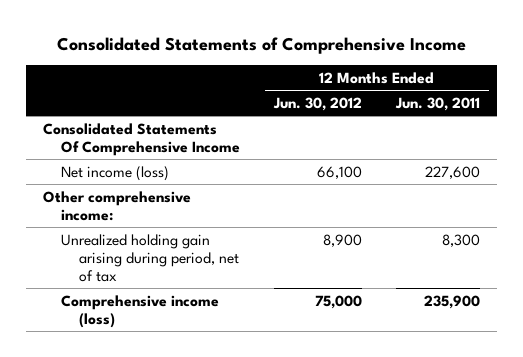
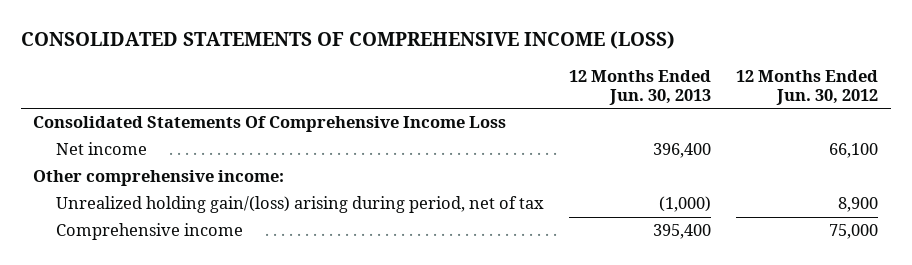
- Consolidated Statements of Comprehensive Income
+ CONSOLIDATED STATEMENTS OF COMPREHENSIVE INCOME (LOSS)
- | 12 Months Ended Jun. 30, 2012 | 12 Months Ended Jun. 30, 2011
+ | 12 Months Ended Jun. 30, 2013 | 12 Months Ended Jun. 30, 2012
- Consolidated Statements Of Comprehensive Income
- Net income (loss) | 66,100 | 227,600
+ Consolidated Statements Of Comprehensive Income Loss
+ Net income | 396,400 | 66,100
- Unrealized holding gain arising during period, net of tax | 8,900 | 8,300
- Comprehensive income (loss) | 75,000 | 235,900
+ Unrealized holding gain/(loss) arising during period, net of tax | (1,000) | 8,900
+ Comprehensive income | 395,400 | 75,000

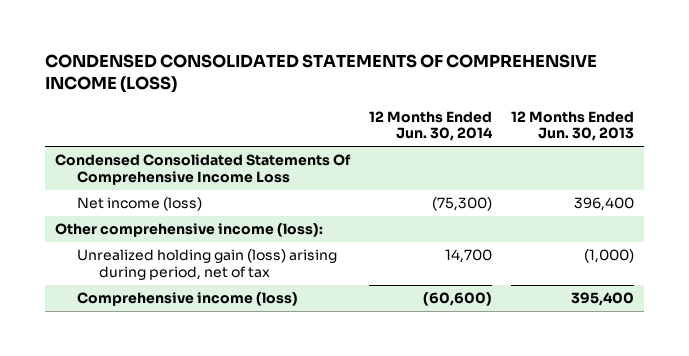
- CONSOLIDATED STATEMENTS OF COMPREHENSIVE INCOME (LOSS)
+ CONDENSED CONSOLIDATED STATEMENTS OF COMPREHENSIVE INCOME (LOSS)
- | 12 Months Ended Jun. 30, 2013 | 12 Months Ended Jun. 30, 2012
+ | 12 Months Ended Jun. 30, 2014 | 12 Months Ended Jun. 30, 2013
- Consolidated Statements Of Comprehensive Income Loss
- Net income | 396,400 | 66,100
- Other comprehensive income:
- Unrealized holding gain/(loss) arising during period, net of tax | (1,000) | 8,900
- Comprehensive income | 395,400 | 75,000
+ Condensed Consolidated Statements Of Comprehensive Income Loss
+ Net income (loss) | (75,300) | 396,400
+ Other comprehensive income (loss):
+ Unrealized holding gain (loss) arising during period, net of tax | 14,700 | (1,000)
+ Comprehensive income (loss) | (60,600) | 395,400

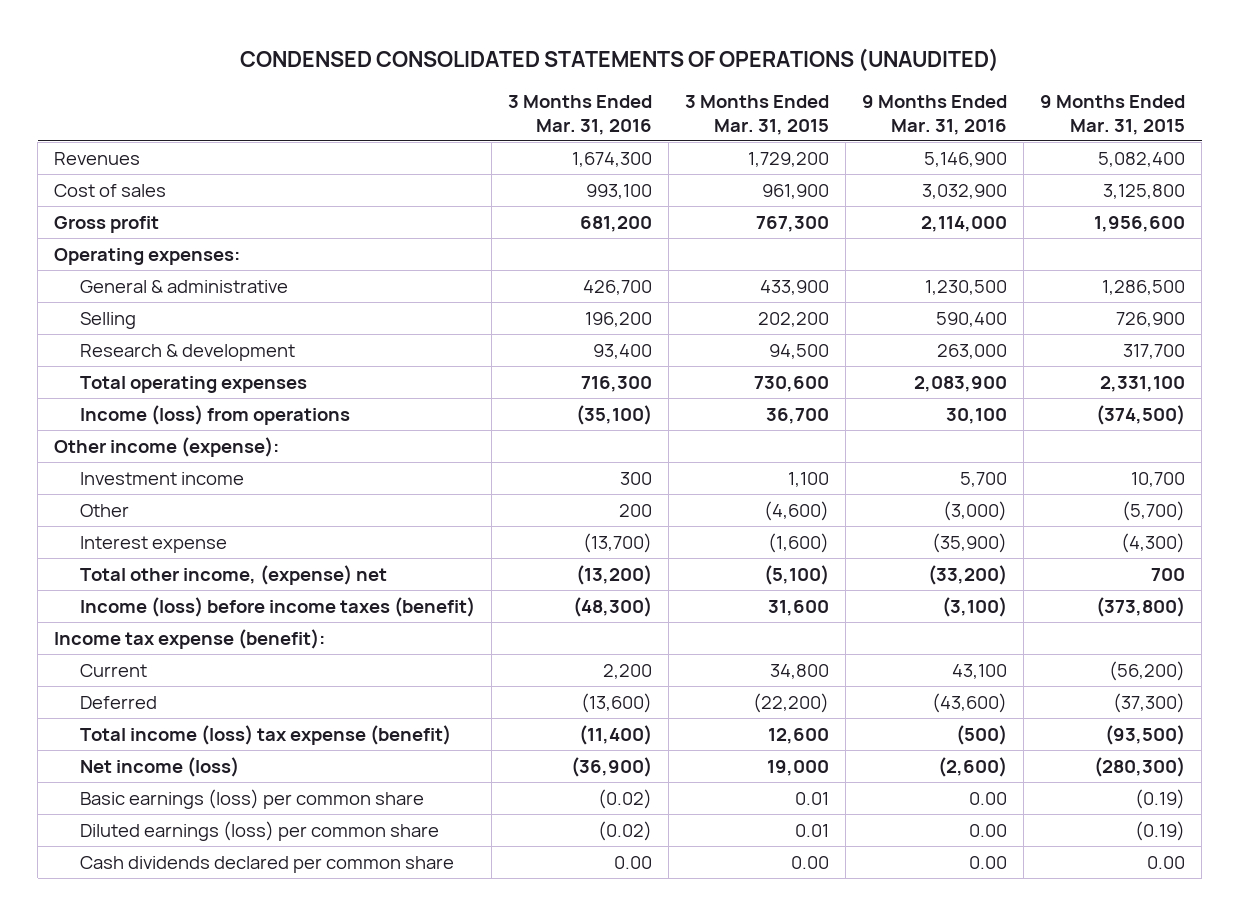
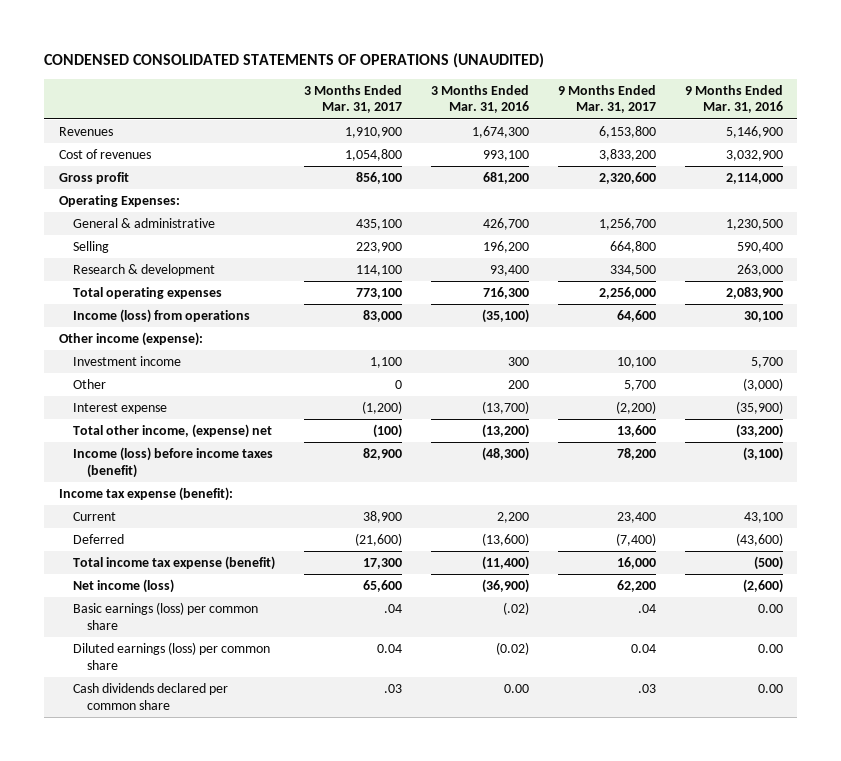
- | 3 Months Ended Mar. 31, 2016 | 3 Months Ended Mar. 31, 2015 | 9 Months Ended Mar. 31, 2016 | 9 Months Ended Mar. 31, 2015
+ | 3 Months Ended Mar. 31, 2017 | 3 Months Ended Mar. 31, 2016 | 9 Months Ended Mar. 31, 2017 | 9 Months Ended Mar. 31, 2016
- Cost of sales | 993,100 | 961,900 | 3,032,900 | 3,125,800
+ Cost of revenues | 1,054,800 | 993,100 | 3,833,200 | 3,032,900
- Operating expenses:
+ Operating Expenses:
- Total income (loss) tax expense (benefit) | (11,400) | 12,600 | (500) | (93,500)
+ Total income tax expense (benefit) | 17,300 | (11,400) | 16,000 | (500)
- Basic earnings (loss) per common share | (0.02) | 0.01 | 0.00 | (0.19)
+ Basic earnings (loss) per common share | .04 | (.02) | .04 | 0.00

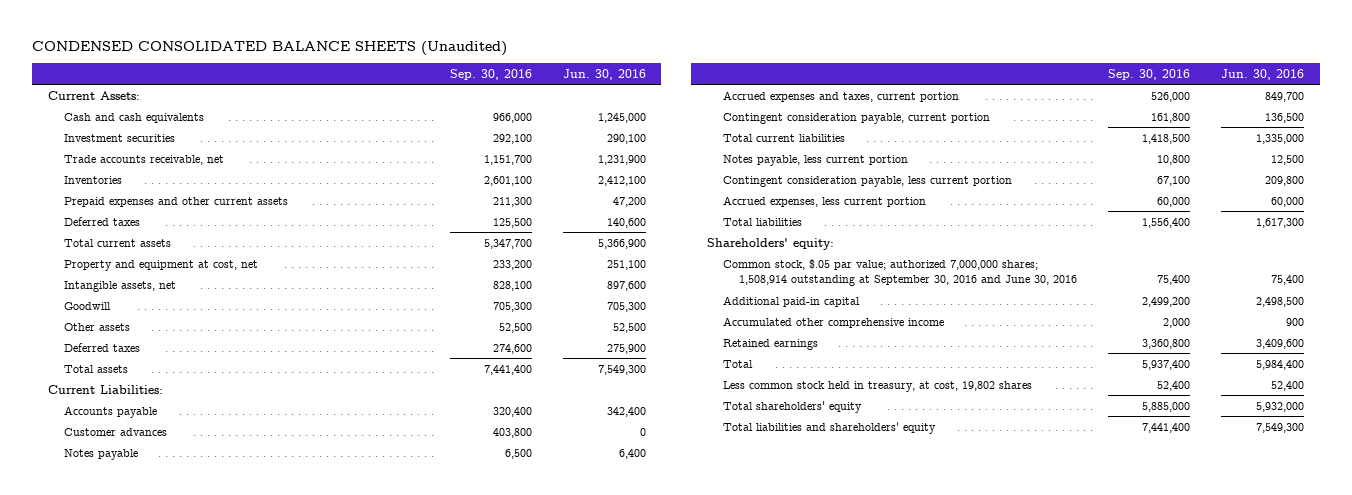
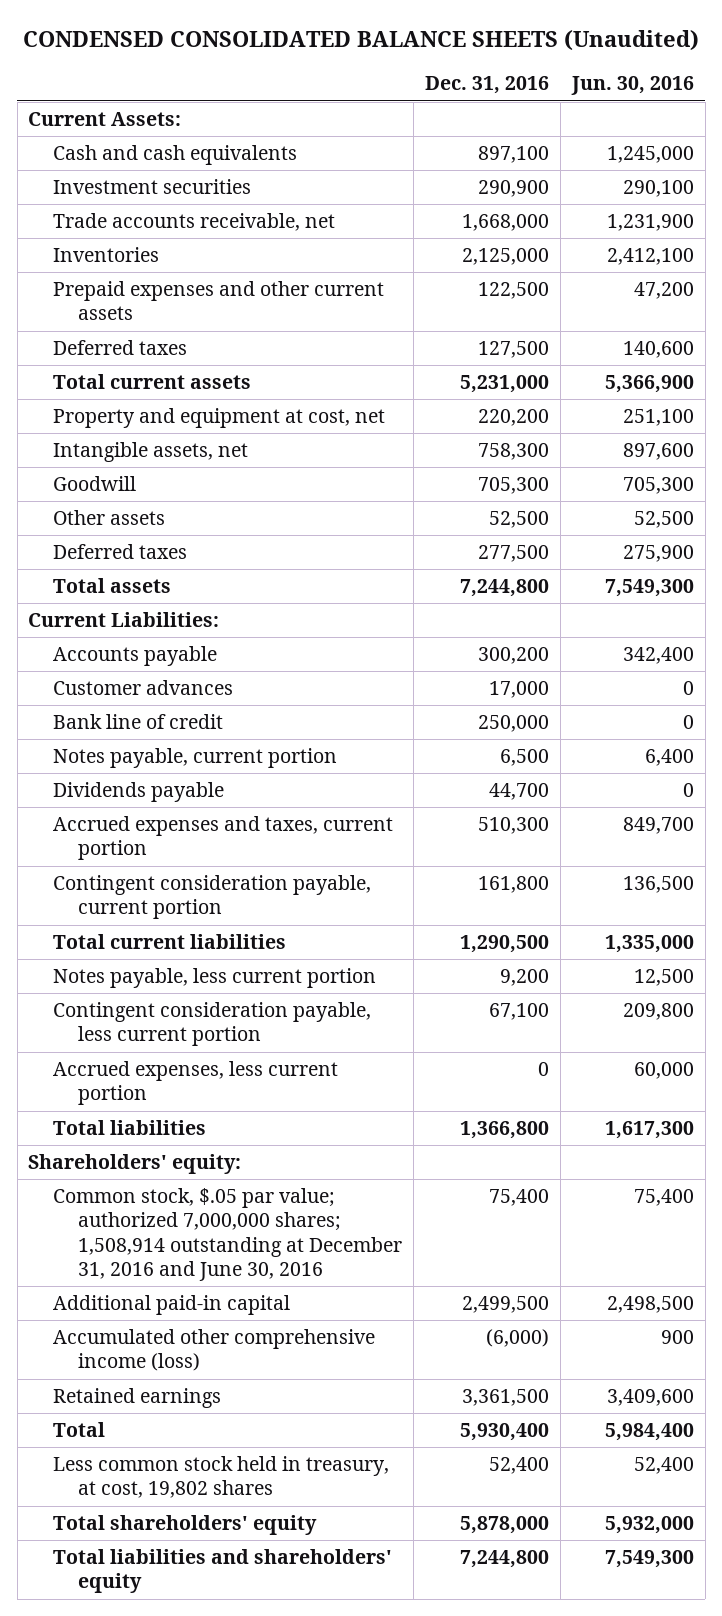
- | Sep. 30, 2016 | Jun. 30, 2016
+ | Dec. 31, 2016 | Jun. 30, 2016
- Notes payable | 6,500 | 6,400
+ Bank line of credit | 250,000 | 0
+ Notes payable, current portion | 6,500 | 6,400
+ Dividends payable | 44,700 | 0
- Common stock, $.05 par value; authorized 7,000,000 shares; 1,508,914 outstanding at September 30, 2016 and June 30, 2016 | 75,400 | 75,400
+ Common stock, $.05 par value; authorized 7,000,000 shares; 1,508,914 outstanding at December 31, 2016 and June 30, 2016 | 75,400 | 75,400
- Accumulated other comprehensive income | 2,000 | 900
+ Accumulated other comprehensive income (loss) | (6,000) | 900

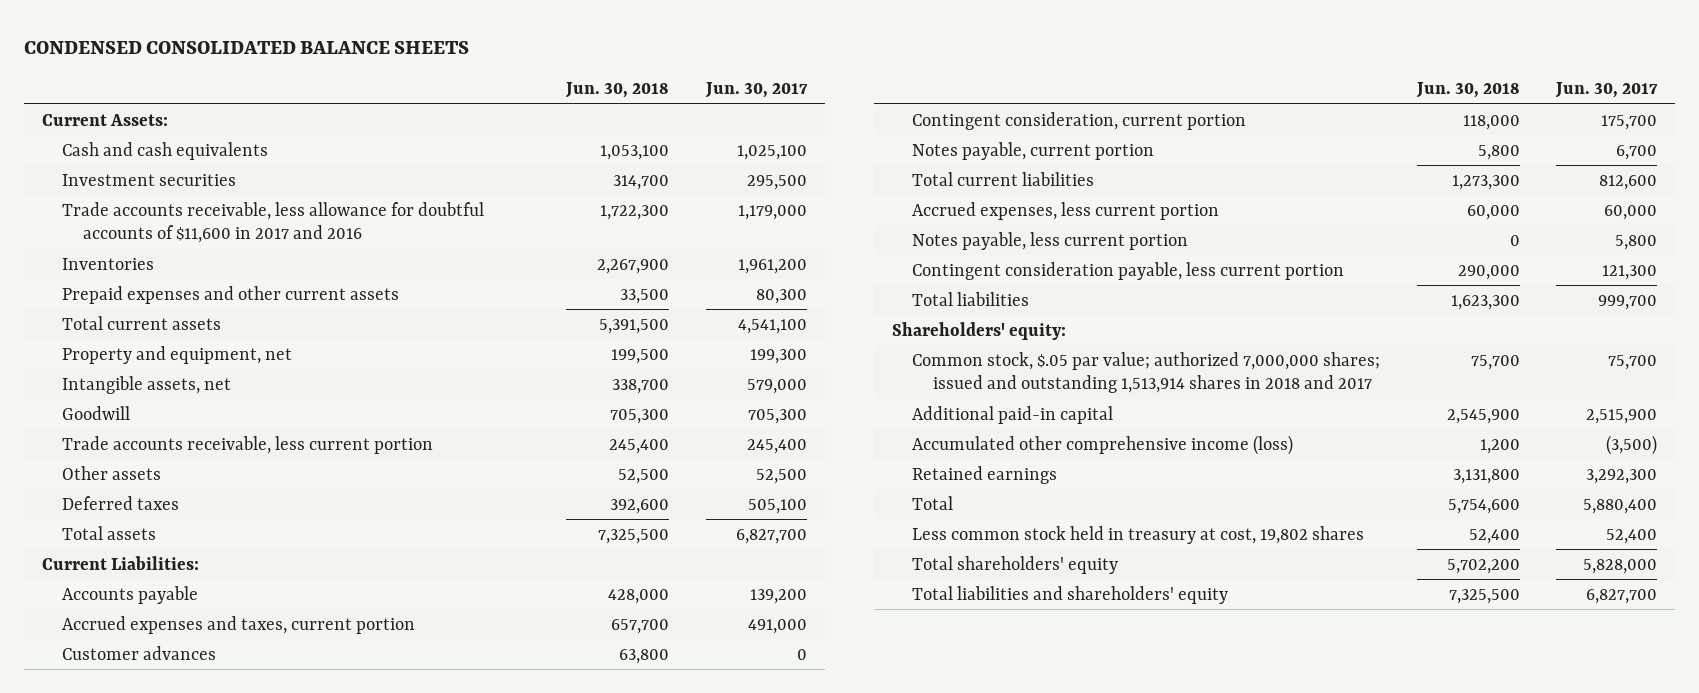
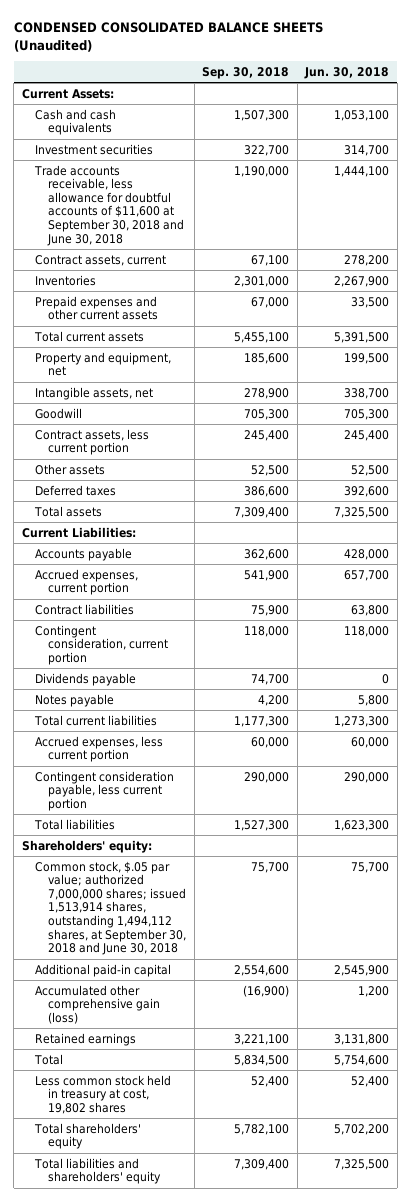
- CONDENSED CONSOLIDATED BALANCE SHEETS
+ CONDENSED CONSOLIDATED BALANCE SHEETS (Unaudited)
- | Jun. 30, 2018 | Jun. 30, 2017
+ | Sep. 30, 2018 | Jun. 30, 2018
- Trade accounts receivable, less allowance for doubtful accounts of $11,600 in 2017 and 2016 | 1,722,300 | 1,179,000
+ Trade accounts receivable, less allowance for doubtful accounts of $11,600 at September 30, 2018 and June 30, 2018 | 1,190,000 | 1,444,100
+ Contract assets, current | 67,100 | 278,200
- Trade accounts receivable, less current portion | 245,400 | 245,400
+ Contract assets, less current portion | 245,400 | 245,400
- Accrued expenses and taxes, current portion | 657,700 | 491,000
- Customer advances | 63,800 | 0
+ Accrued expenses, current portion | 541,900 | 657,700
+ Contract liabilities | 75,900 | 63,800
- Notes payable, current portion | 5,800 | 6,700
+ Dividends payable | 74,700 | 0
+ Notes payable | 4,200 | 5,800
- Notes payable, less current portion | 0 | 5,800
- Common stock, $.05 par value; authorized 7,000,000 shares; issued and outstanding 1,513,914 shares in 2018 and 2017 | 75,700 | 75,700
+ Common stock, $.05 par value; authorized 7,000,000 shares; issued 1,513,914 shares, outstanding 1,494,112 shares, at September 30, 2018 and June 30, 2018 | 75,700 | 75,700
- Accumulated other comprehensive income (loss) | 1,200 | (3,500)
+ Accumulated other comprehensive gain (loss) | (16,900) | 1,200

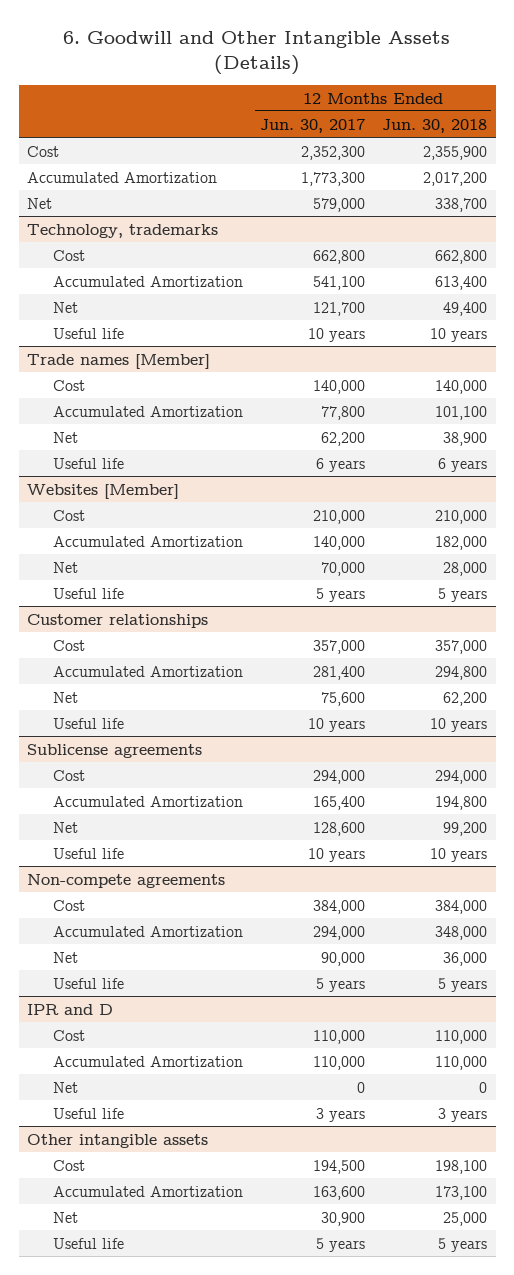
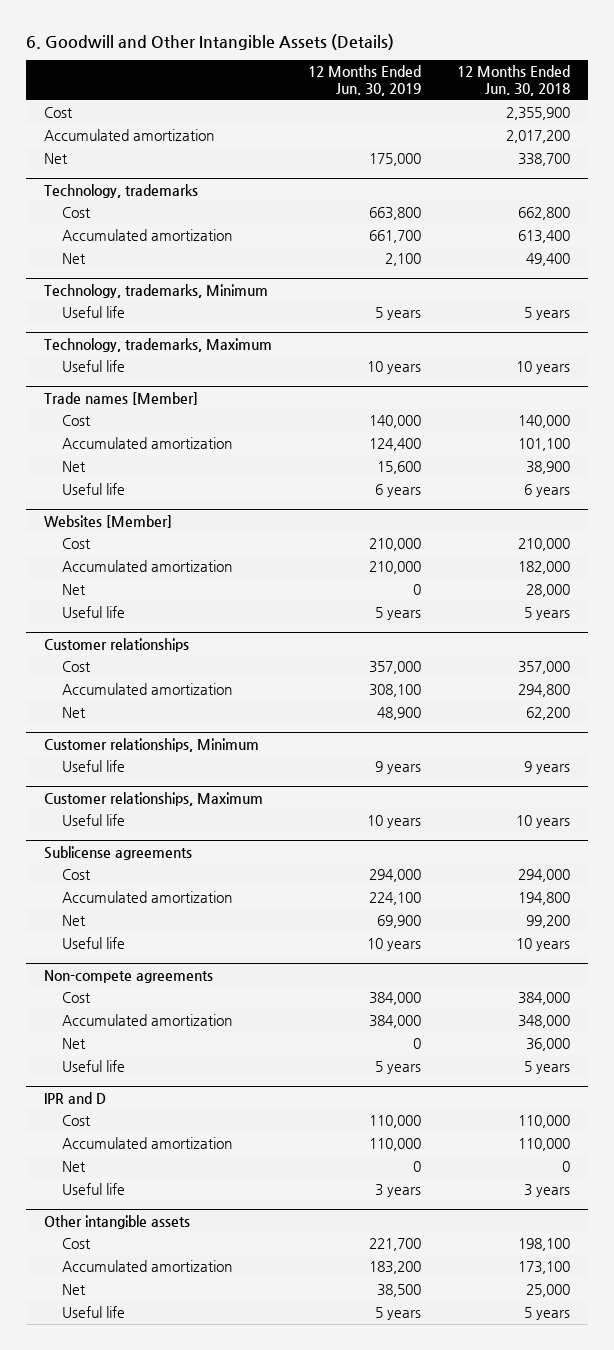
- | 12 Months Ended Jun. 30, 2017 | 12 Months Ended Jun. 30, 2018
+ | 12 Months Ended Jun. 30, 2019 | 12 Months Ended Jun. 30, 2018
- Accumulated Amortization | 1,773,300 | 2,017,200
+ Accumulated amortization | | 2,017,200
@ Technology, trademarks
- Accumulated Amortization | 541,100 | 613,400
+ Accumulated amortization | 661,700 | 613,400
+ Technology, trademarks, Minimum
+ Useful life | 5 years | 5 years
+ Technology, trademarks, Maximum
@ Trade names [Member]
- Accumulated Amortization | 77,800 | 101,100
+ Accumulated amortization | 124,400 | 101,100
@ Websites [Member]
- Accumulated Amortization | 140,000 | 182,000
+ Accumulated amortization | 210,000 | 182,000
@ Customer relationships
- Accumulated Amortization | 281,400 | 294,800
+ Accumulated amortization | 308,100 | 294,800
+ Customer relationships, Minimum
+ Useful life | 9 years | 9 years
+ Customer relationships, Maximum
@ Sublicense agreements
- Accumulated Amortization | 165,400 | 194,800
+ Accumulated amortization | 224,100 | 194,800
@ Non-compete agreements
- Accumulated Amortization | 294,000 | 348,000
+ Accumulated amortization | 384,000 | 348,000
@ IPR and D
- Accumulated Amortization | 110,000 | 110,000
+ Accumulated amortization | 110,000 | 110,000
@ Other intangible assets
- Accumulated Amortization | 163,600 | 173,100
+ Accumulated amortization | 183,200 | 173,100

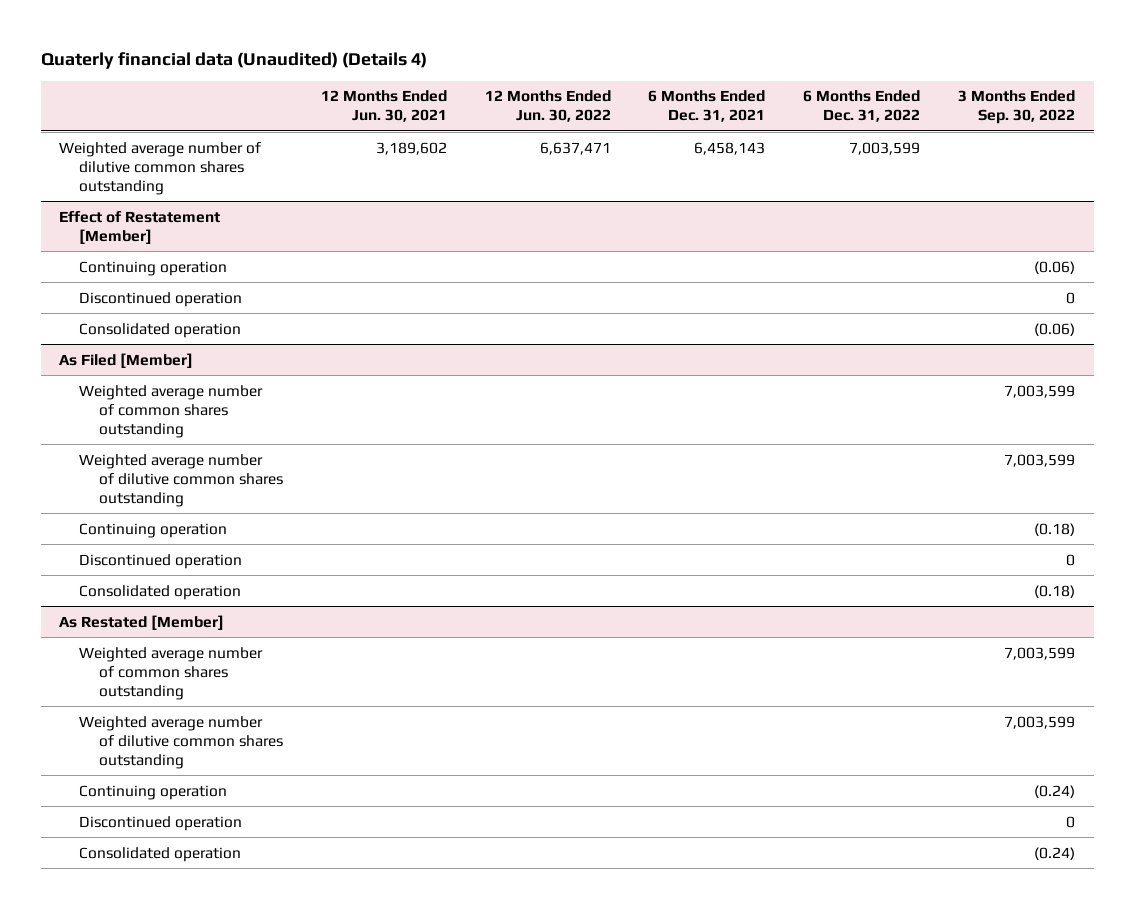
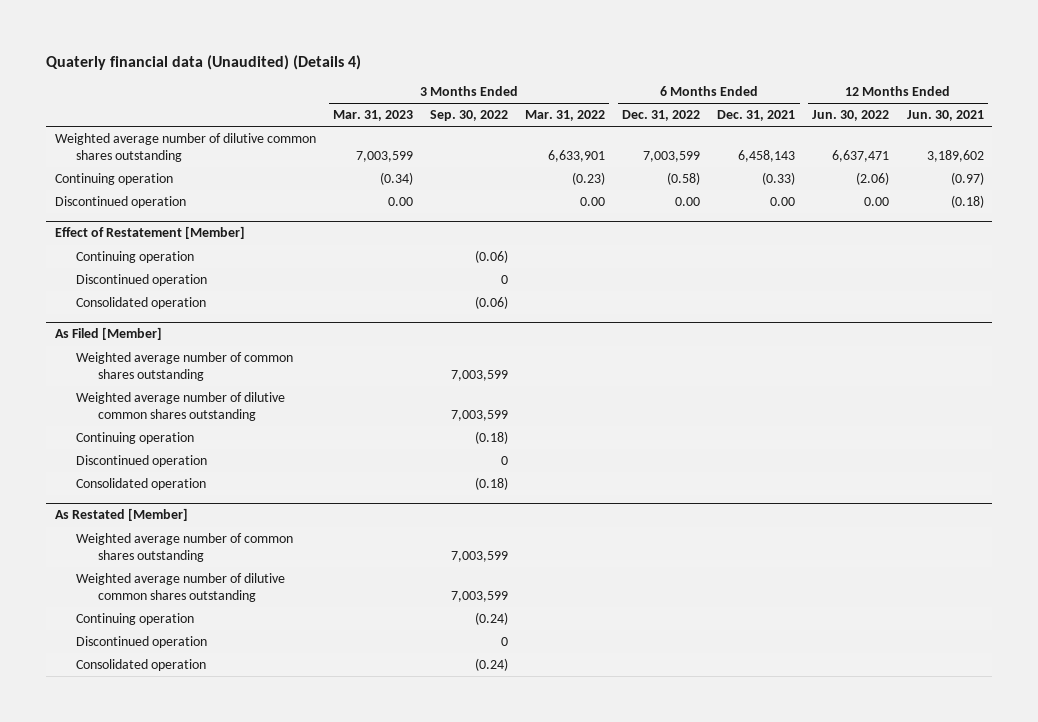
- | 12 Months Ended Jun. 30, 2021 | 12 Months Ended Jun. 30, 2022 | 6 Months Ended Dec. 31, 2021 | 6 Months Ended Dec. 31, 2022 | 3 Months Ended Sep. 30, 2022
+ | 3 Months Ended Mar. 31, 2023 | 3 Months Ended Sep. 30, 2022 | 3 Months Ended Mar. 31, 2022 | 6 Months Ended Dec. 31, 2022 | 6 Months Ended Dec. 31, 2021 | 12 Months Ended Jun. 30, 2022 | 12 Months Ended Jun. 30, 2021
+ Continuing operation | (0.34) | | (0.23) | (0.58) | (0.33) | (2.06) | (0.97)
+ Discontinued operation | 0.00 | | 0.00 | 0.00 | 0.00 | 0.00 | (0.18)

